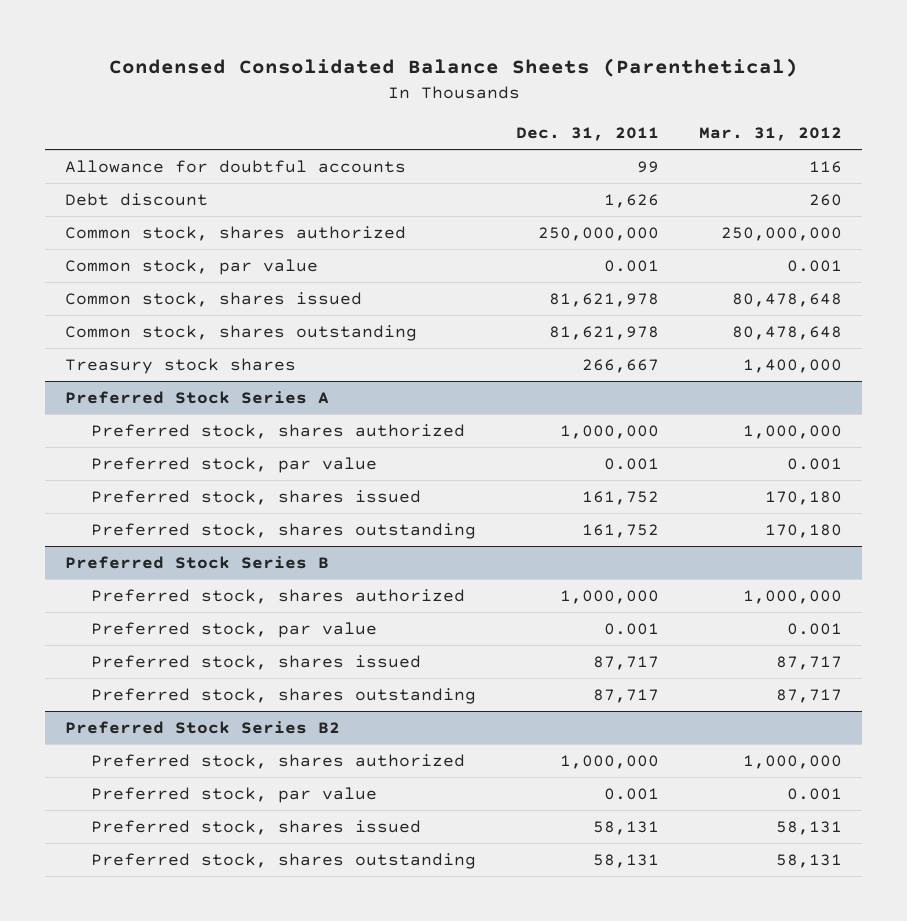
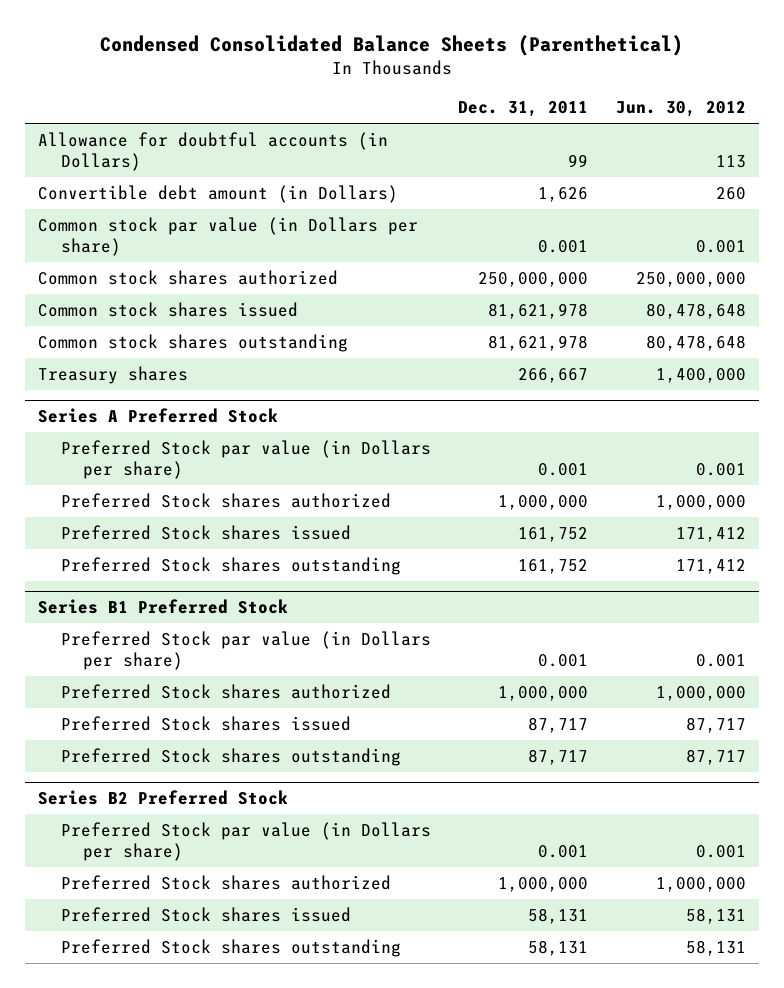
- | Dec. 31, 2011 | Mar. 31, 2012
+ | Dec. 31, 2011 | Jun. 30, 2012
- Allowance for doubtful accounts | 99 | 116
- Debt discount | 1,626 | 260
- Common stock, shares authorized | 250,000,000 | 250,000,000
- Common stock, par value | 0.001 | 0.001
- Common stock, shares issued | 81,621,978 | 80,478,648
- Common stock, shares outstanding | 81,621,978 | 80,478,648
- Treasury stock shares | 266,667 | 1,400,000
- Preferred Stock Series A
- Preferred stock, shares authorized | 1,000,000 | 1,000,000
- Preferred stock, par value | 0.001 | 0.001
- Preferred stock, shares issued | 161,752 | 170,180
- Preferred stock, shares outstanding | 161,752 | 170,180
- Preferred Stock Series B
- Preferred stock, shares authorized | 1,000,000 | 1,000,000
- Preferred stock, par value | 0.001 | 0.001
- Preferred stock, shares issued | 87,717 | 87,717
- Preferred stock, shares outstanding | 87,717 | 87,717
- Preferred Stock Series B2
- Preferred stock, shares authorized | 1,000,000 | 1,000,000
- Preferred stock, par value | 0.001 | 0.001
- Preferred stock, shares issued | 58,131 | 58,131
- Preferred stock, shares outstanding | 58,131 | 58,131
+ Allowance for doubtful accounts (in Dollars) | 99 | 113
+ Convertible debt amount (in Dollars) | 1,626 | 260
+ Common stock par value (in Dollars per share) | 0.001 | 0.001
+ Common stock shares authorized | 250,000,000 | 250,000,000
+ Common stock shares issued | 81,621,978 | 80,478,648
+ Common stock shares outstanding | 81,621,978 | 80,478,648
+ Treasury shares | 266,667 | 1,400,000
+ Series A Preferred Stock
+ Preferred Stock par value (in Dollars per share) | 0.001 | 0.001
+ Preferred Stock shares authorized | 1,000,000 | 1,000,000
+ Preferred Stock shares issued | 161,752 | 171,412
+ Preferred Stock shares outstanding | 161,752 | 171,412
+ Series B1 Preferred Stock
+ Preferred Stock par value (in Dollars per share) | 0.001 | 0.001
+ Preferred Stock shares authorized | 1,000,000 | 1,000,000
+ Preferred Stock shares issued | 87,717 | 87,717
+ Preferred Stock shares outstanding | 87,717 | 87,717
+ Series B2 Preferred Stock
+ Preferred Stock par value (in Dollars per share) | 0.001 | 0.001
+ Preferred Stock shares authorized | 1,000,000 | 1,000,000
+ Preferred Stock shares issued | 58,131 | 58,131
+ Preferred Stock shares outstanding | 58,131 | 58,131

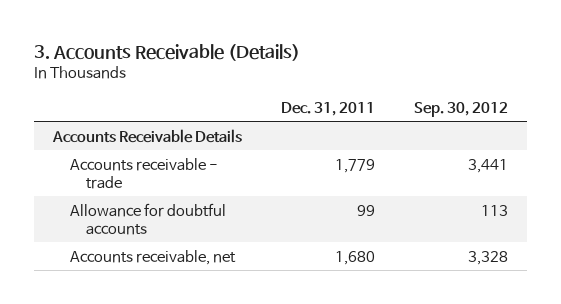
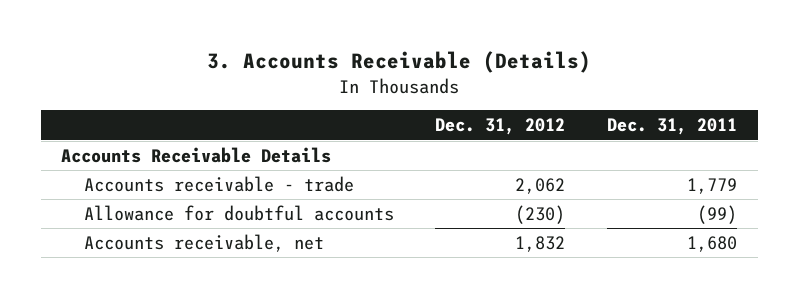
- | Dec. 31, 2011 | Sep. 30, 2012
+ | Dec. 31, 2012 | Dec. 31, 2011
- Allowance for doubtful accounts | 99 | 113
+ Allowance for doubtful accounts | (230) | (99)

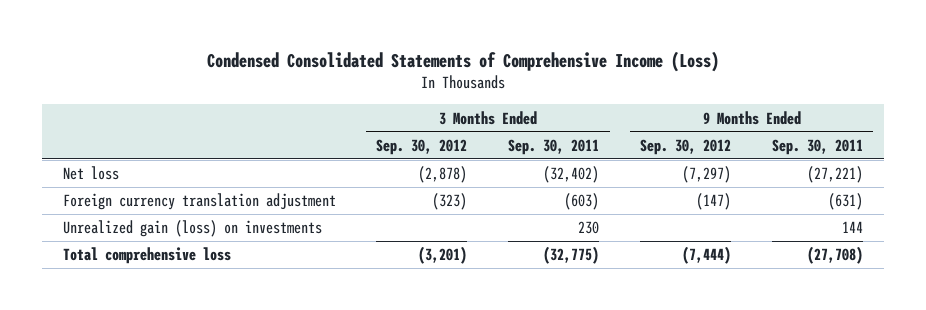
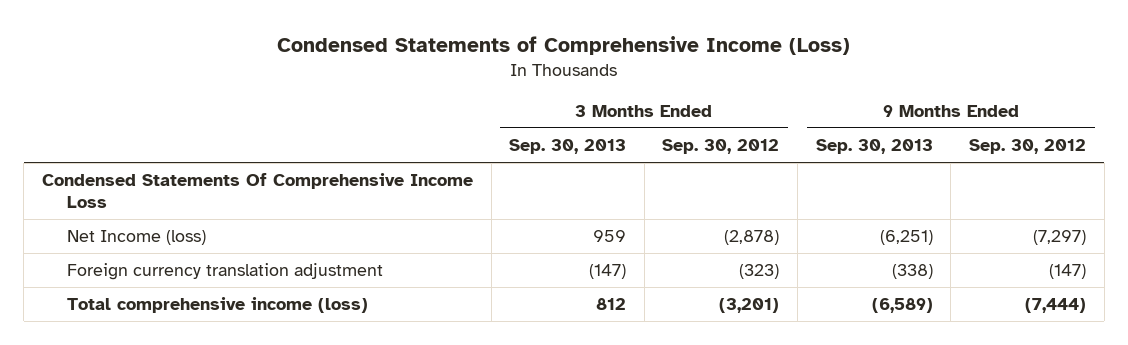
- Condensed Consolidated Statements of Comprehensive Income (Loss)
+ Condensed Statements of Comprehensive Income (Loss)
- | 3 Months Ended Sep. 30, 2012 | 3 Months Ended Sep. 30, 2011 | 9 Months Ended Sep. 30, 2012 | 9 Months Ended Sep. 30, 2011
+ | 3 Months Ended Sep. 30, 2013 | 3 Months Ended Sep. 30, 2012 | 9 Months Ended Sep. 30, 2013 | 9 Months Ended Sep. 30, 2012
- Net loss | (2,878) | (32,402) | (7,297) | (27,221)
+ Condensed Statements Of Comprehensive Income Loss
+ Net Income (loss) | 959 | (2,878) | (6,251) | (7,297)
- Unrealized gain (loss) on investments | | 230 | | 144
- Total comprehensive loss | (3,201) | (32,775) | (7,444) | (27,708)
+ Total comprehensive income (loss) | 812 | (3,201) | (6,589) | (7,444)

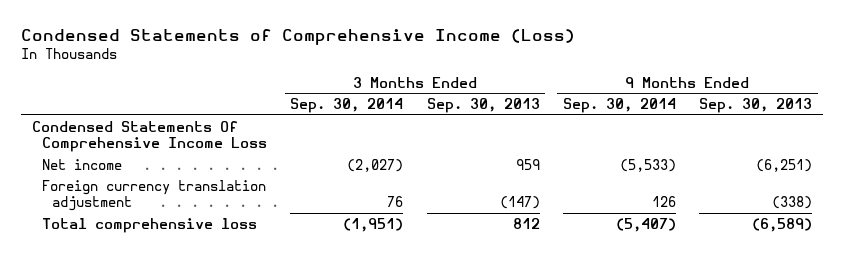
- | 3 Months Ended Sep. 30, 2013 | 3 Months Ended Sep. 30, 2012 | 9 Months Ended Sep. 30, 2013 | 9 Months Ended Sep. 30, 2012
+ | 3 Months Ended Sep. 30, 2014 | 3 Months Ended Sep. 30, 2013 | 9 Months Ended Sep. 30, 2014 | 9 Months Ended Sep. 30, 2013
- Net Income (loss) | 959 | (2,878) | (6,251) | (7,297)
+ Net income | (2,027) | 959 | (5,533) | (6,251)
- Total comprehensive income (loss) | 812 | (3,201) | (6,589) | (7,444)
+ Total comprehensive loss | (1,951) | 812 | (5,407) | (6,589)

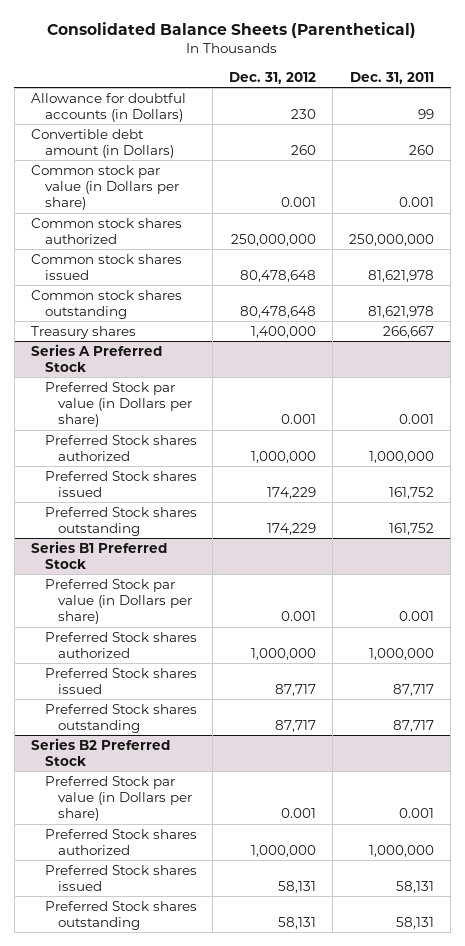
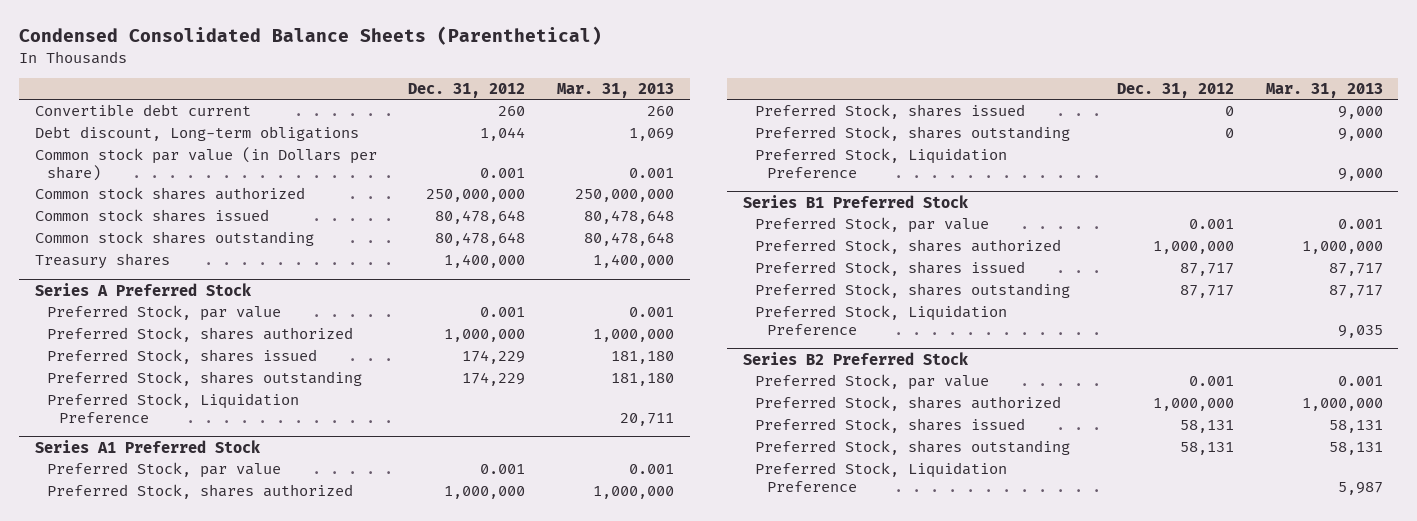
- Consolidated Balance Sheets (Parenthetical)
+ Condensed Consolidated Balance Sheets (Parenthetical)
- | Dec. 31, 2012 | Dec. 31, 2011
+ | Dec. 31, 2012 | Mar. 31, 2013
- Allowance for doubtful accounts (in Dollars) | 230 | 99
- Convertible debt amount (in Dollars) | 260 | 260
+ Convertible debt current | 260 | 260
+ Debt discount, Long-term obligations | 1,044 | 1,069
@ Series A Preferred Stock
- Preferred Stock par value (in Dollars per share) | 0.001 | 0.001
- Preferred Stock shares authorized | 1,000,000 | 1,000,000
- Preferred Stock shares issued | 174,229 | 161,752
- Preferred Stock shares outstanding | 174,229 | 161,752
+ Preferred Stock, par value | 0.001 | 0.001
+ Preferred Stock, shares authorized | 1,000,000 | 1,000,000
+ Preferred Stock, shares issued | 174,229 | 181,180
+ Preferred Stock, shares outstanding | 174,229 | 181,180
+ Preferred Stock, Liquidation Preference | | 20,711
+ Series A1 Preferred Stock
+ Preferred Stock, par value | 0.001 | 0.001
+ Preferred Stock, shares authorized | 1,000,000 | 1,000,000
+ Preferred Stock, shares issued | 0 | 9,000
+ Preferred Stock, shares outstanding | 0 | 9,000
+ Preferred Stock, Liquidation Preference | | 9,000
@ Series B1 Preferred Stock
- Preferred Stock par value (in Dollars per share) | 0.001 | 0.001
- Preferred Stock shares authorized | 1,000,000 | 1,000,000
- Preferred Stock shares issued | 87,717 | 87,717
- Preferred Stock shares outstanding | 87,717 | 87,717
+ Preferred Stock, par value | 0.001 | 0.001
+ Preferred Stock, shares authorized | 1,000,000 | 1,000,000
+ Preferred Stock, shares issued | 87,717 | 87,717
+ Preferred Stock, shares outstanding | 87,717 | 87,717
+ Preferred Stock, Liquidation Preference | | 9,035
@ Series B2 Preferred Stock
- Preferred Stock par value (in Dollars per share) | 0.001 | 0.001
- Preferred Stock shares authorized | 1,000,000 | 1,000,000
- Preferred Stock shares issued | 58,131 | 58,131
- Preferred Stock shares outstanding | 58,131 | 58,131
+ Preferred Stock, par value | 0.001 | 0.001
+ Preferred Stock, shares authorized | 1,000,000 | 1,000,000
+ Preferred Stock, shares issued | 58,131 | 58,131
+ Preferred Stock, shares outstanding | 58,131 | 58,131
+ Preferred Stock, Liquidation Preference | | 5,987

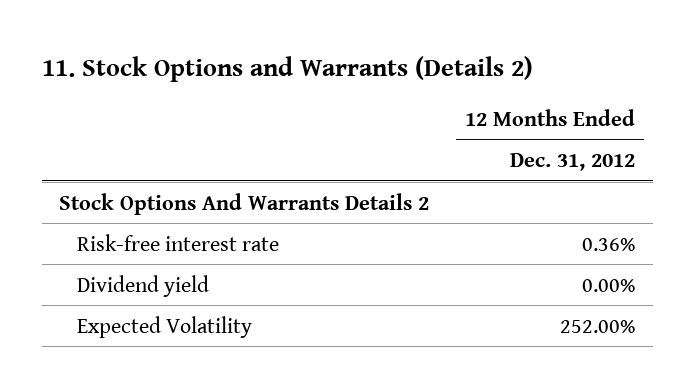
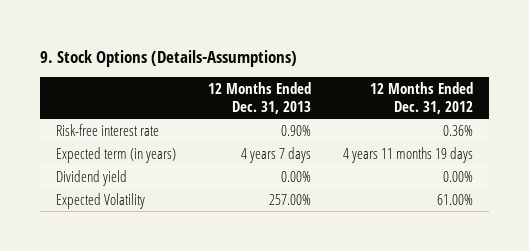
- 11. Stock Options and Warrants (Details 2)
+ 9. Stock Options (Details-Assumptions)
- | 12 Months Ended Dec. 31, 2012
+ | 12 Months Ended Dec. 31, 2013 | 12 Months Ended Dec. 31, 2012
- Stock Options And Warrants Details 2
+ Expected term (in years) | 4 years 7 days | 4 years 11 months 19 days
- Expected Volatility | 252.00%
+ Expected Volatility | 257.00% | 61.00%

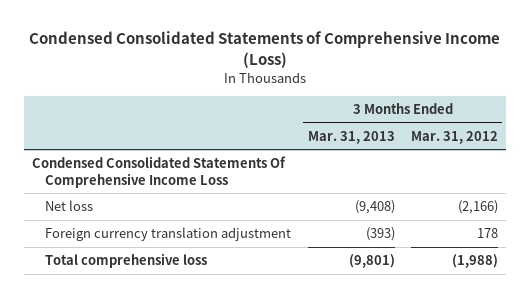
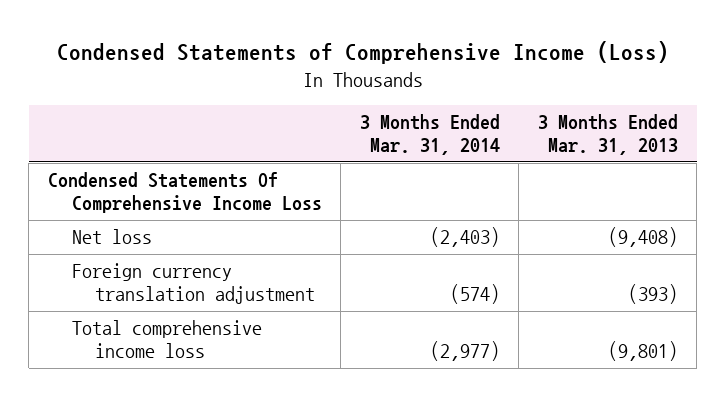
- Condensed Consolidated Statements of Comprehensive Income (Loss)
+ Condensed Statements of Comprehensive Income (Loss)
- | 3 Months Ended Mar. 31, 2013 | 3 Months Ended Mar. 31, 2012
+ | 3 Months Ended Mar. 31, 2014 | 3 Months Ended Mar. 31, 2013
- Condensed Consolidated Statements Of Comprehensive Income Loss
+ Condensed Statements Of Comprehensive Income Loss
- Total comprehensive loss | (9,801) | (1,988)
+ Total comprehensive income loss | (2,977) | (9,801)

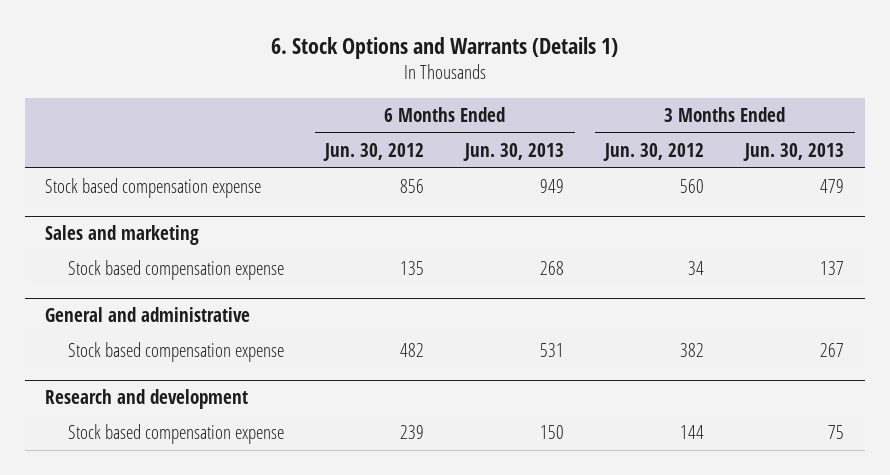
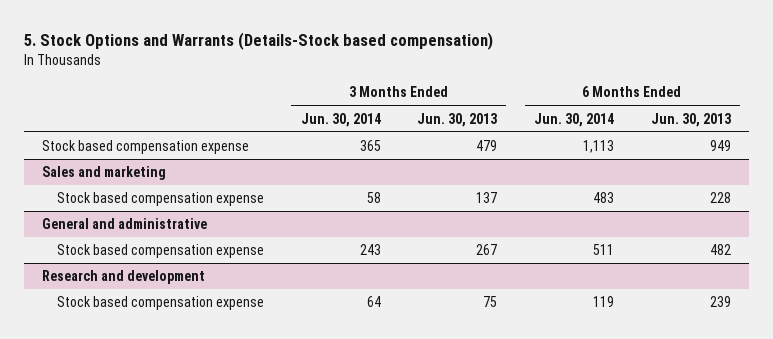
- 6. Stock Options and Warrants (Details 1)
+ 5. Stock Options and Warrants (Details-Stock based compensation)
- | 6 Months Ended Jun. 30, 2012 | 6 Months Ended Jun. 30, 2013 | 3 Months Ended Jun. 30, 2012 | 3 Months Ended Jun. 30, 2013
+ | 3 Months Ended Jun. 30, 2014 | 3 Months Ended Jun. 30, 2013 | 6 Months Ended Jun. 30, 2014 | 6 Months Ended Jun. 30, 2013
@ Sales and marketing
- Stock based compensation expense | 135 | 268 | 34 | 137
+ Stock based compensation expense | 58 | 137 | 483 | 228
@ General and administrative
- Stock based compensation expense | 482 | 531 | 382 | 267
+ Stock based compensation expense | 243 | 267 | 511 | 482
@ Research and development
- Stock based compensation expense | 239 | 150 | 144 | 75
+ Stock based compensation expense | 64 | 75 | 119 | 239

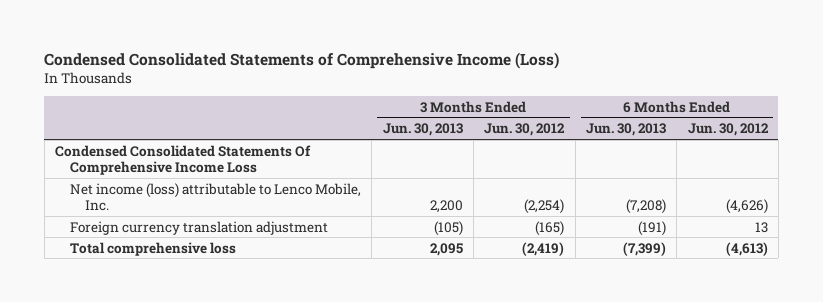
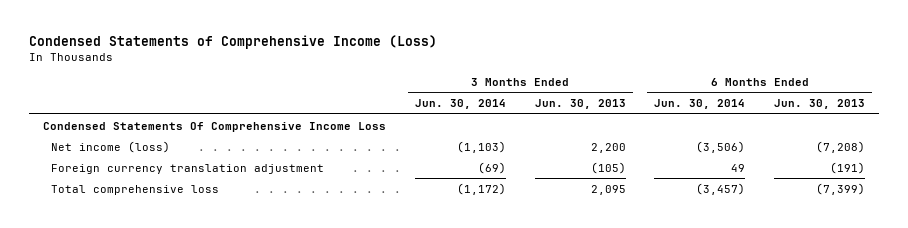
- Condensed Consolidated Statements of Comprehensive Income (Loss)
+ Condensed Statements of Comprehensive Income (Loss)
- | 3 Months Ended Jun. 30, 2013 | 3 Months Ended Jun. 30, 2012 | 6 Months Ended Jun. 30, 2013 | 6 Months Ended Jun. 30, 2012
+ | 3 Months Ended Jun. 30, 2014 | 3 Months Ended Jun. 30, 2013 | 6 Months Ended Jun. 30, 2014 | 6 Months Ended Jun. 30, 2013
- Condensed Consolidated Statements Of Comprehensive Income Loss
- Net income (loss) attributable to Lenco Mobile, Inc. | 2,200 | (2,254) | (7,208) | (4,626)
+ Condensed Statements Of Comprehensive Income Loss
+ Net income (loss) | (1,103) | 2,200 | (3,506) | (7,208)

